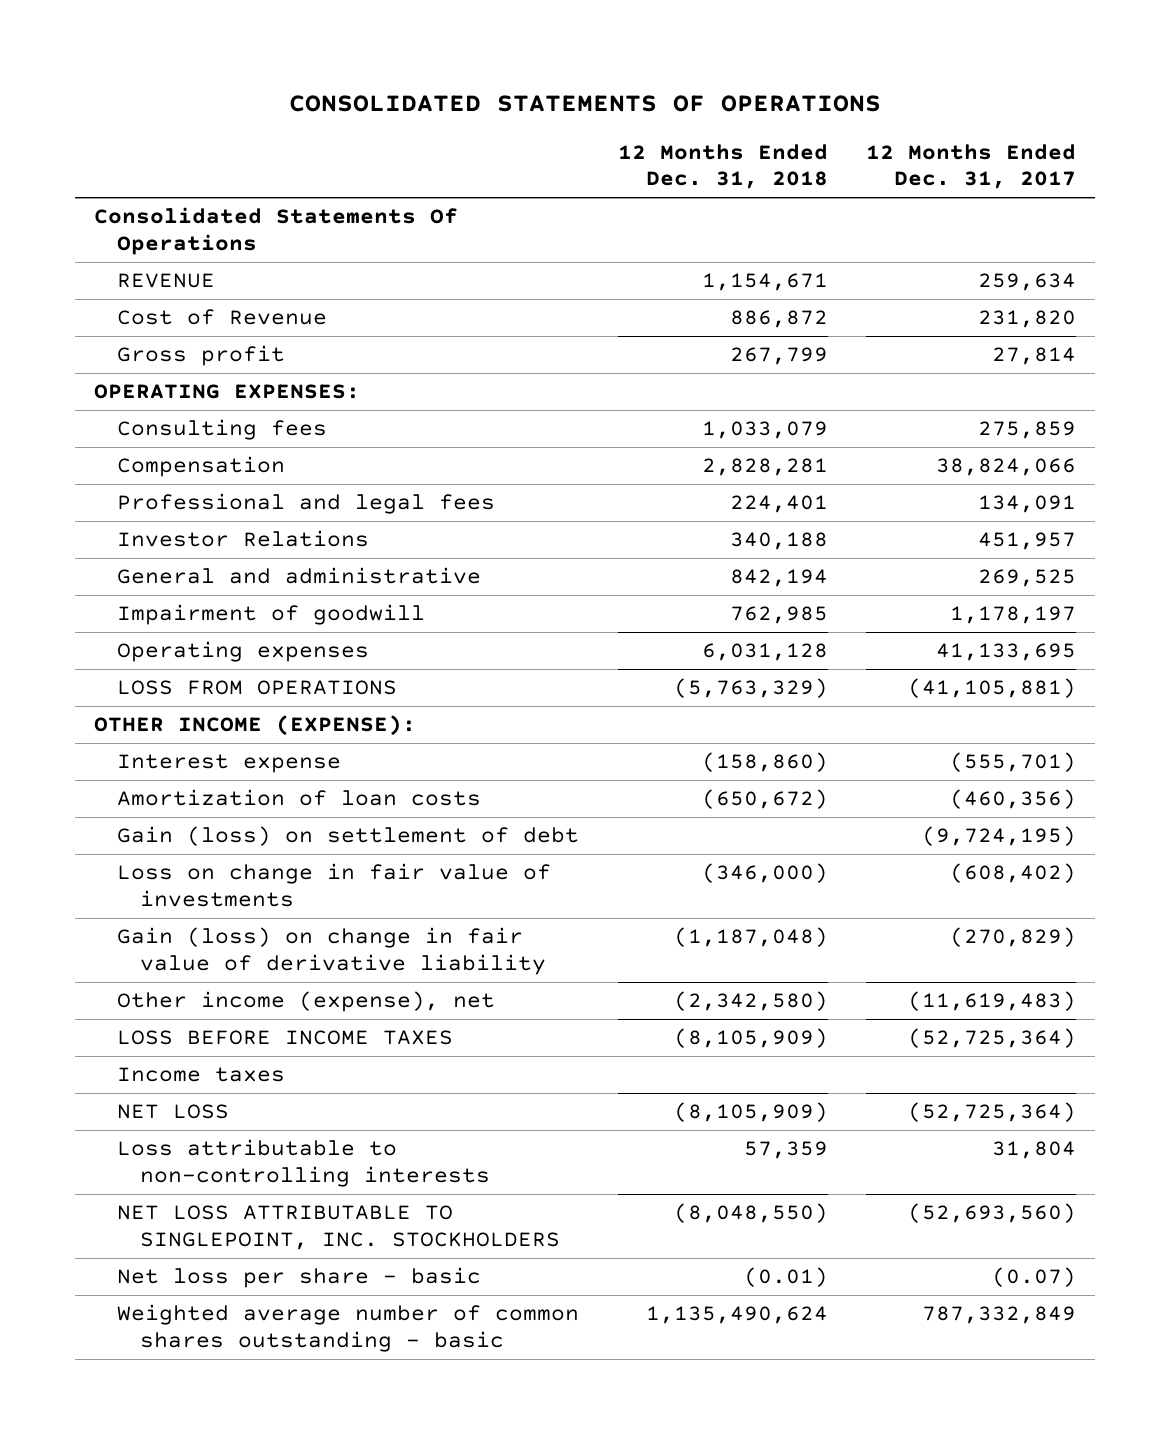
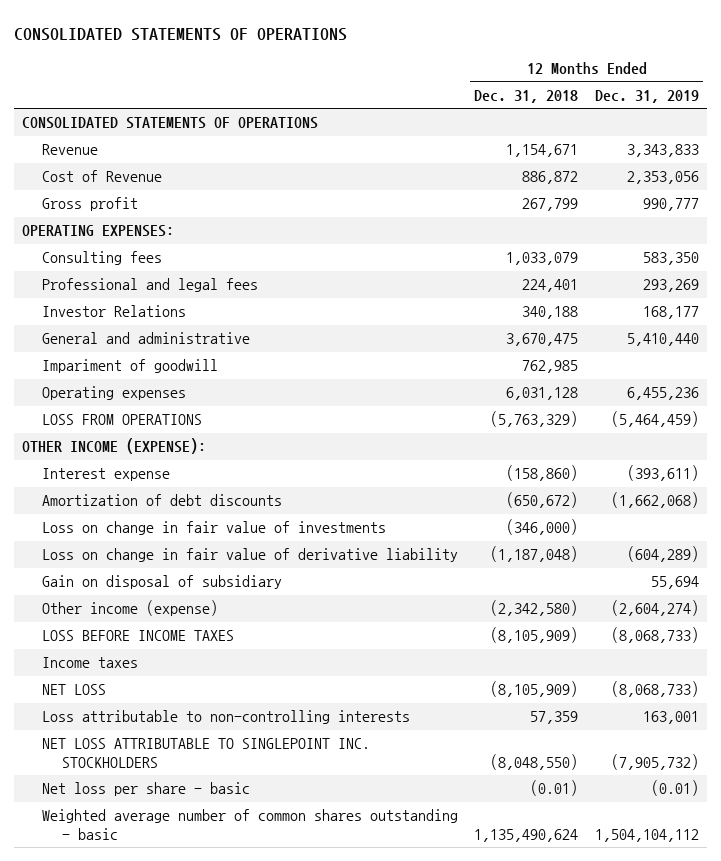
- | 12 Months Ended Dec. 31, 2018 | 12 Months Ended Dec. 31, 2017
+ | 12 Months Ended Dec. 31, 2018 | 12 Months Ended Dec. 31, 2019
- Consolidated Statements Of Operations
- REVENUE | 1,154,671 | 259,634
+ CONSOLIDATED STATEMENTS OF OPERATIONS
+ Revenue | 1,154,671 | 3,343,833
- Compensation | 2,828,281 | 38,824,066
- General and administrative | 842,194 | 269,525
- Impairment of goodwill | 762,985 | 1,178,197
+ General and administrative | 3,670,475 | 5,410,440
+ Impariment of goodwill | 762,985 |
- Amortization of loan costs | (650,672) | (460,356)
- Gain (loss) on settlement of debt | | (9,724,195)
+ Amortization of debt discounts | (650,672) | (1,662,068)
- Gain (loss) on change in fair value of derivative liability | (1,187,048) | (270,829)
- Other income (expense), net | (2,342,580) | (11,619,483)
+ Loss on change in fair value of derivative liability | (1,187,048) | (604,289)
+ Gain on disposal of subsidiary | | 55,694
+ Other income (expense) | (2,342,580) | (2,604,274)
- NET LOSS ATTRIBUTABLE TO SINGLEPOINT, INC. STOCKHOLDERS | (8,048,550) | (52,693,560)
+ NET LOSS ATTRIBUTABLE TO SINGLEPOINT INC. STOCKHOLDERS | (8,048,550) | (7,905,732)

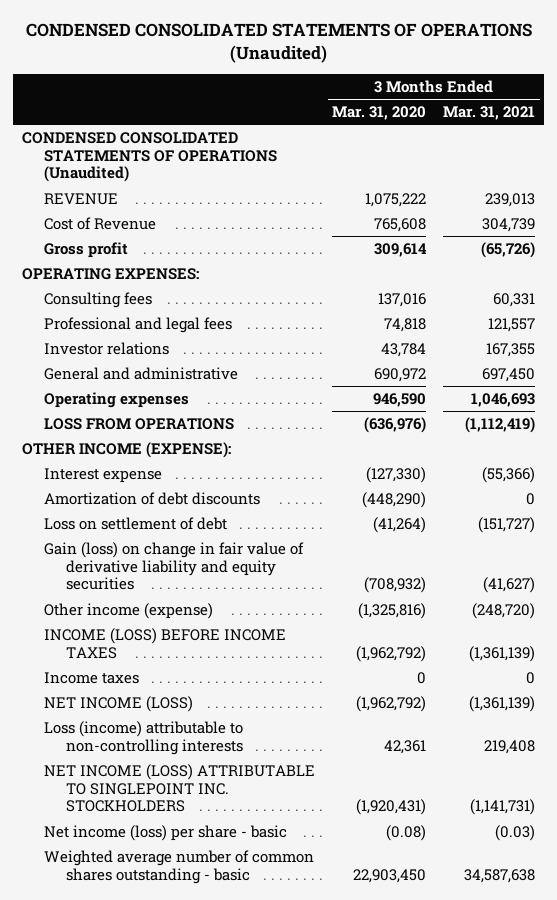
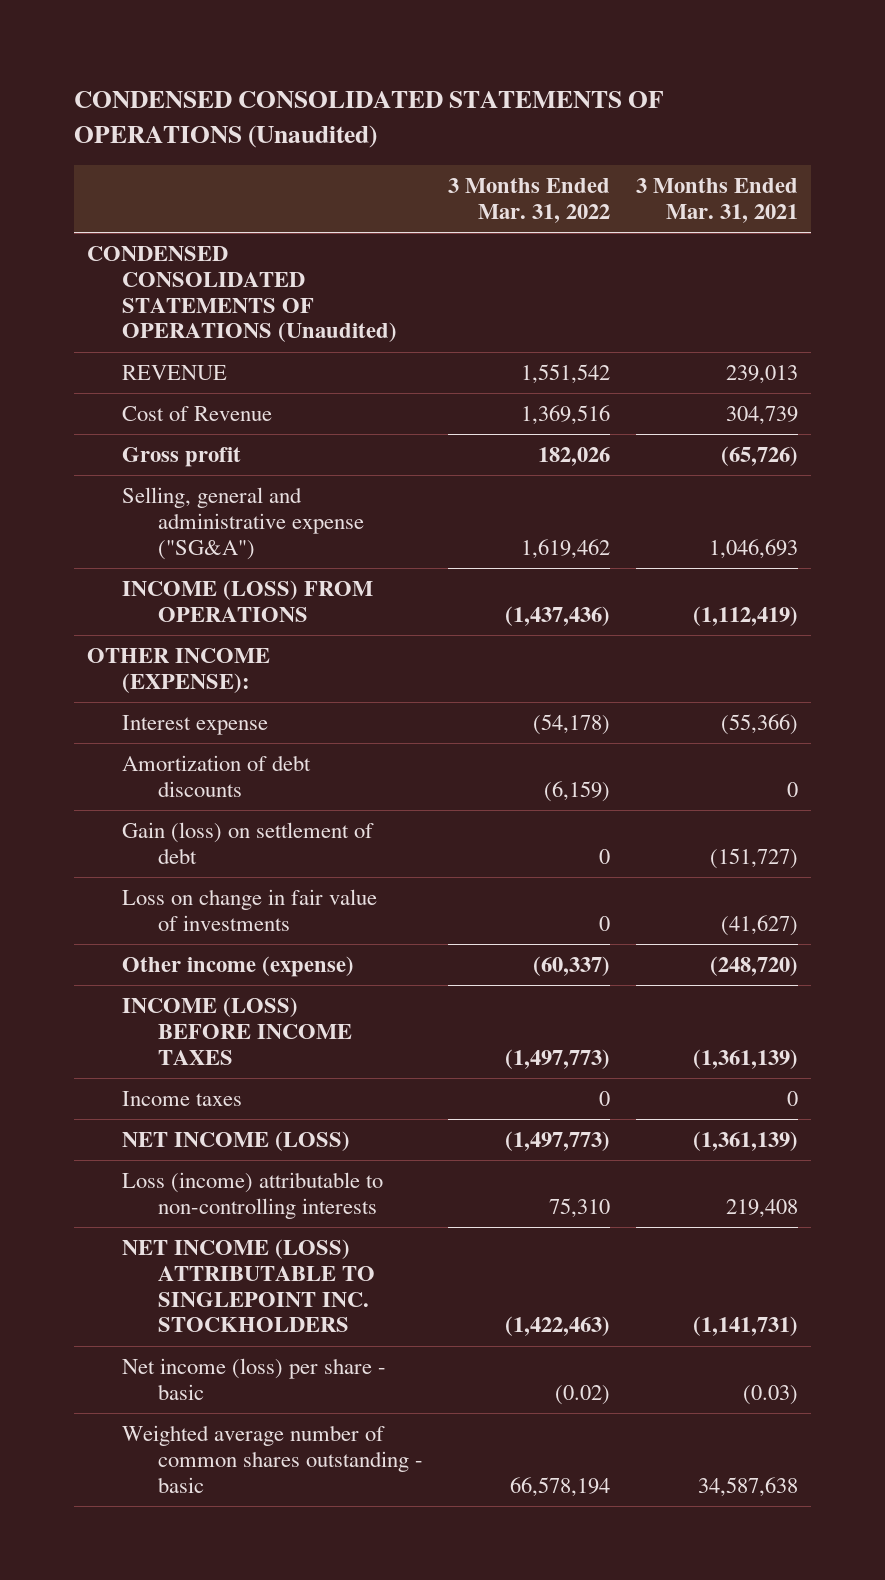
- | 3 Months Ended Mar. 31, 2020 | 3 Months Ended Mar. 31, 2021
+ | 3 Months Ended Mar. 31, 2022 | 3 Months Ended Mar. 31, 2021
- OPERATING EXPENSES:
- Consulting fees | 137,016 | 60,331
- Professional and legal fees | 74,818 | 121,557
- Investor relations | 43,784 | 167,355
- General and administrative | 690,972 | 697,450
- Operating expenses | 946,590 | 1,046,693
- LOSS FROM OPERATIONS | (636,976) | (1,112,419)
+ Selling, general and administrative expense ("SG&A") | 1,619,462 | 1,046,693
+ INCOME (LOSS) FROM OPERATIONS | (1,437,436) | (1,112,419)
- Loss on settlement of debt | (41,264) | (151,727)
- Gain (loss) on change in fair value of derivative liability and equity securities | (708,932) | (41,627)
+ Gain (loss) on settlement of debt | 0 | (151,727)
+ Loss on change in fair value of investments | 0 | (41,627)

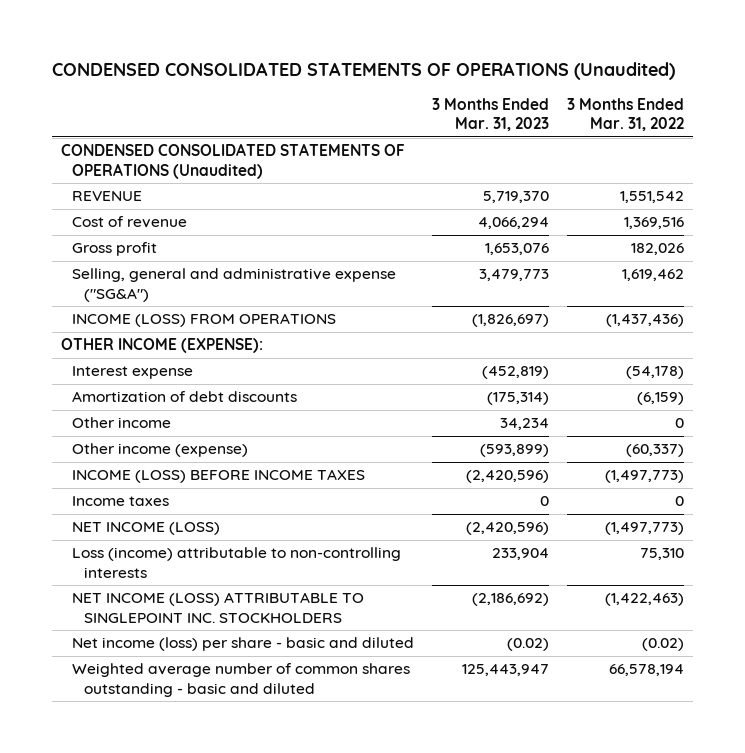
- | 3 Months Ended Mar. 31, 2022 | 3 Months Ended Mar. 31, 2021
+ | 3 Months Ended Mar. 31, 2023 | 3 Months Ended Mar. 31, 2022
- Cost of Revenue | 1,369,516 | 304,739
+ Cost of revenue | 4,066,294 | 1,369,516
- Gain (loss) on settlement of debt | 0 | (151,727)
- Loss on change in fair value of investments | 0 | (41,627)
+ Other income | 34,234 | 0
- Net income (loss) per share - basic | (0.02) | (0.03)
- Weighted average number of common shares outstanding - basic | 66,578,194 | 34,587,638
+ Net income (loss) per share - basic and diluted | (0.02) | (0.02)
+ Weighted average number of common shares outstanding - basic and diluted | 125,443,947 | 66,578,194

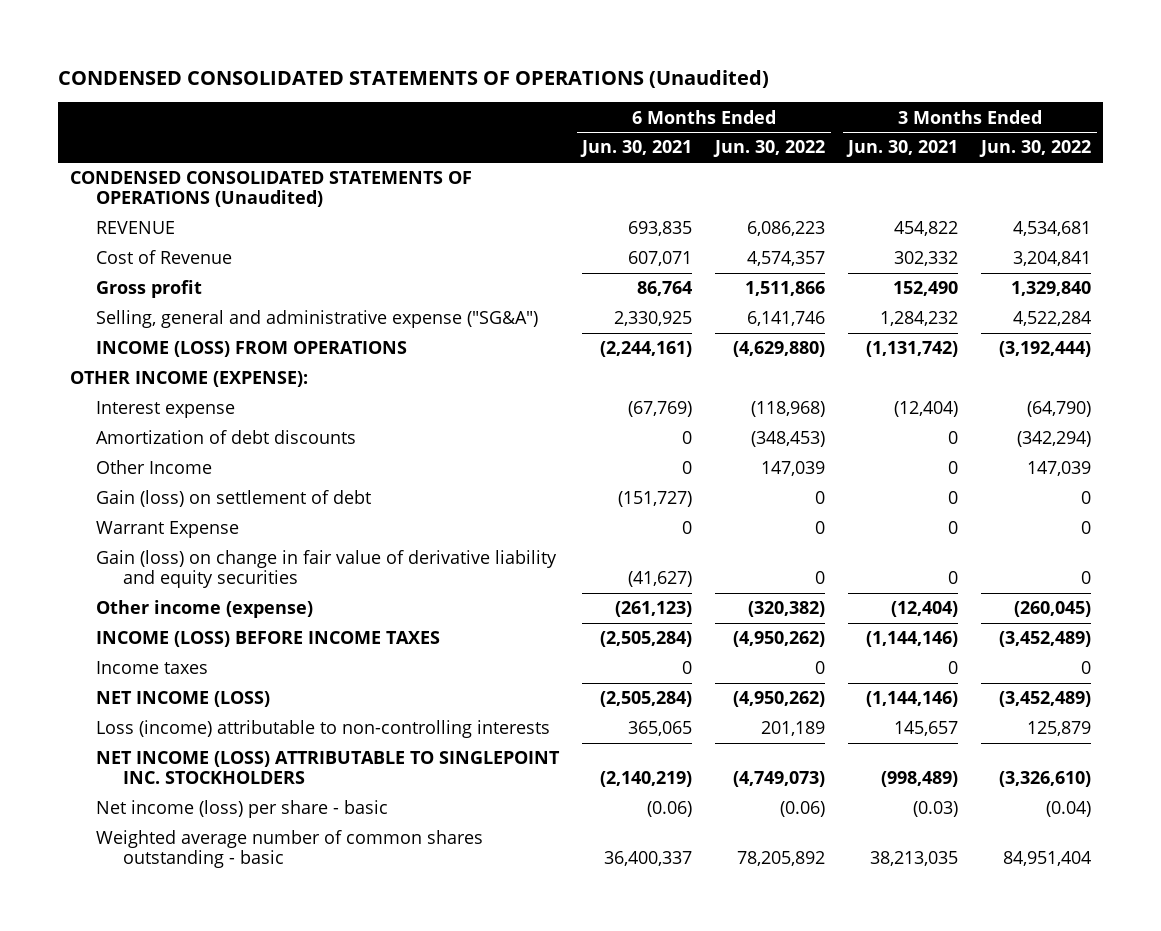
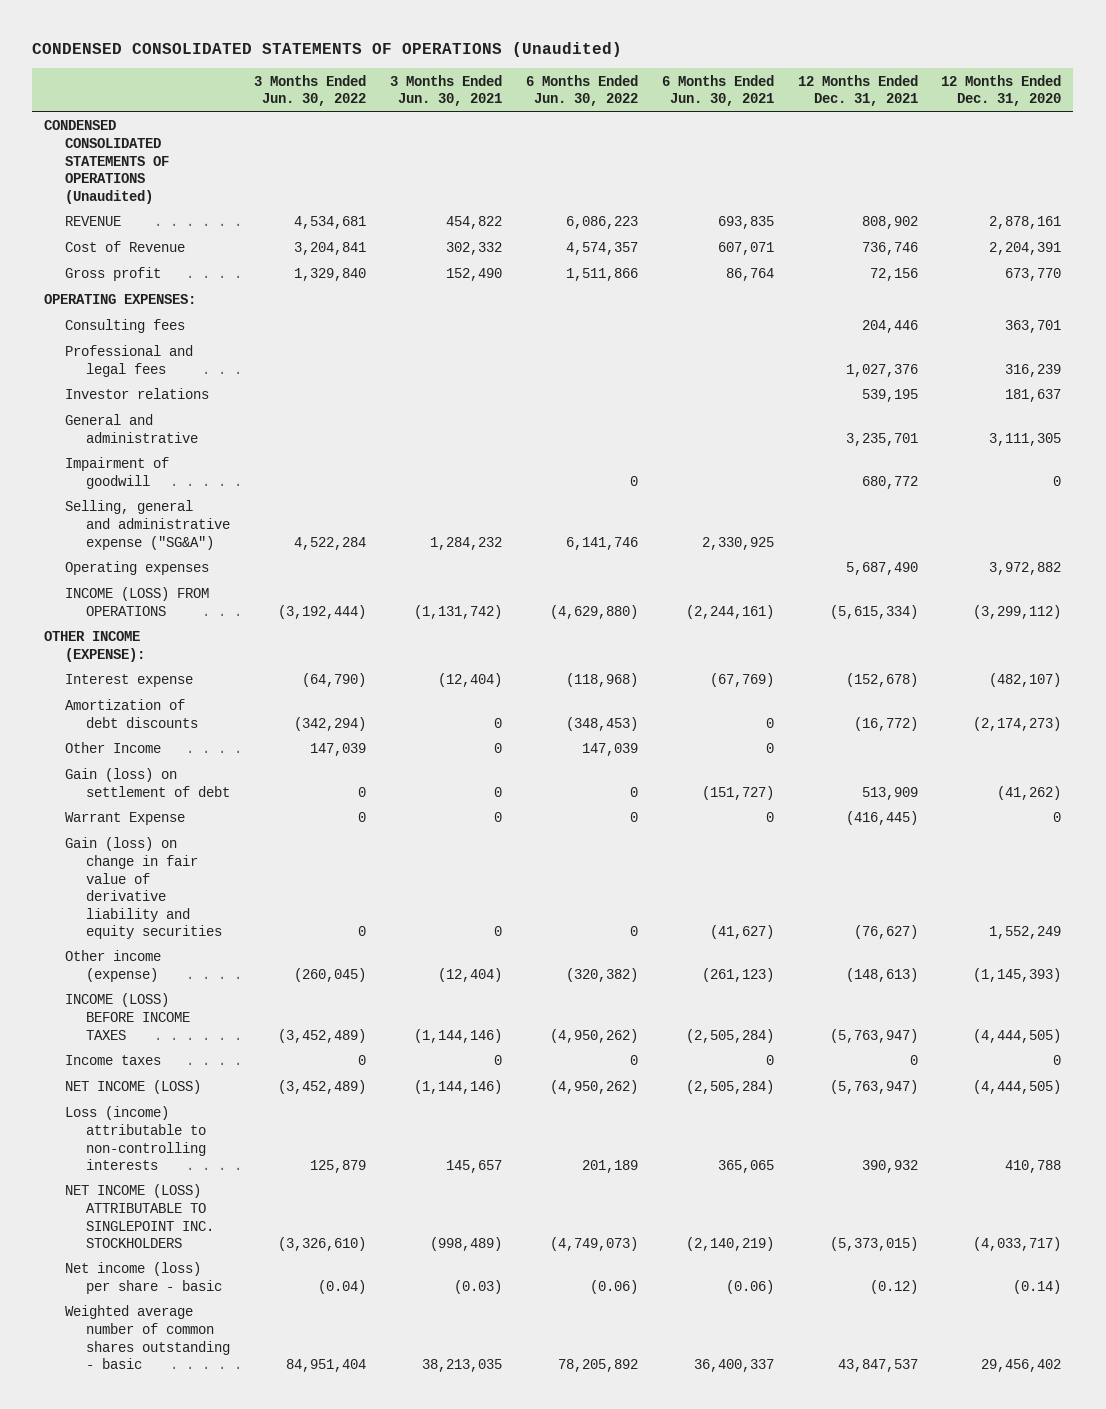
- | 6 Months Ended Jun. 30, 2021 | 6 Months Ended Jun. 30, 2022 | 3 Months Ended Jun. 30, 2021 | 3 Months Ended Jun. 30, 2022
+ | 3 Months Ended Jun. 30, 2022 | 3 Months Ended Jun. 30, 2021 | 6 Months Ended Jun. 30, 2022 | 6 Months Ended Jun. 30, 2021 | 12 Months Ended Dec. 31, 2021 | 12 Months Ended Dec. 31, 2020
+ OPERATING EXPENSES:
+ Consulting fees | | | | | 204,446 | 363,701
+ Professional and legal fees | | | | | 1,027,376 | 316,239
+ Investor relations | | | | | 539,195 | 181,637
+ General and administrative | | | | | 3,235,701 | 3,111,305
+ Impairment of goodwill | | | 0 | | 680,772 | 0
+ Operating expenses | | | | | 5,687,490 | 3,972,882

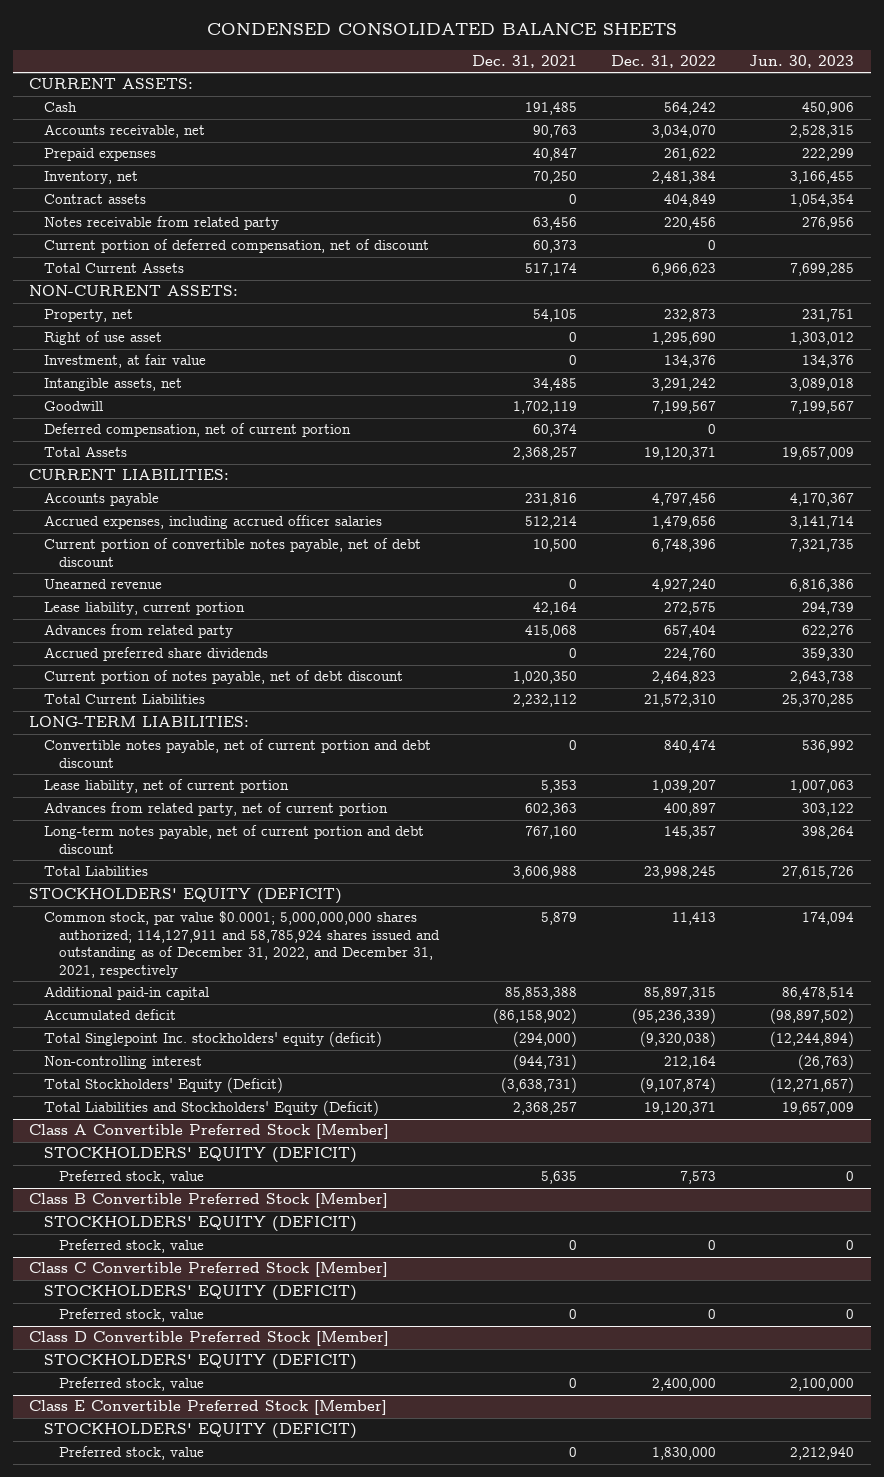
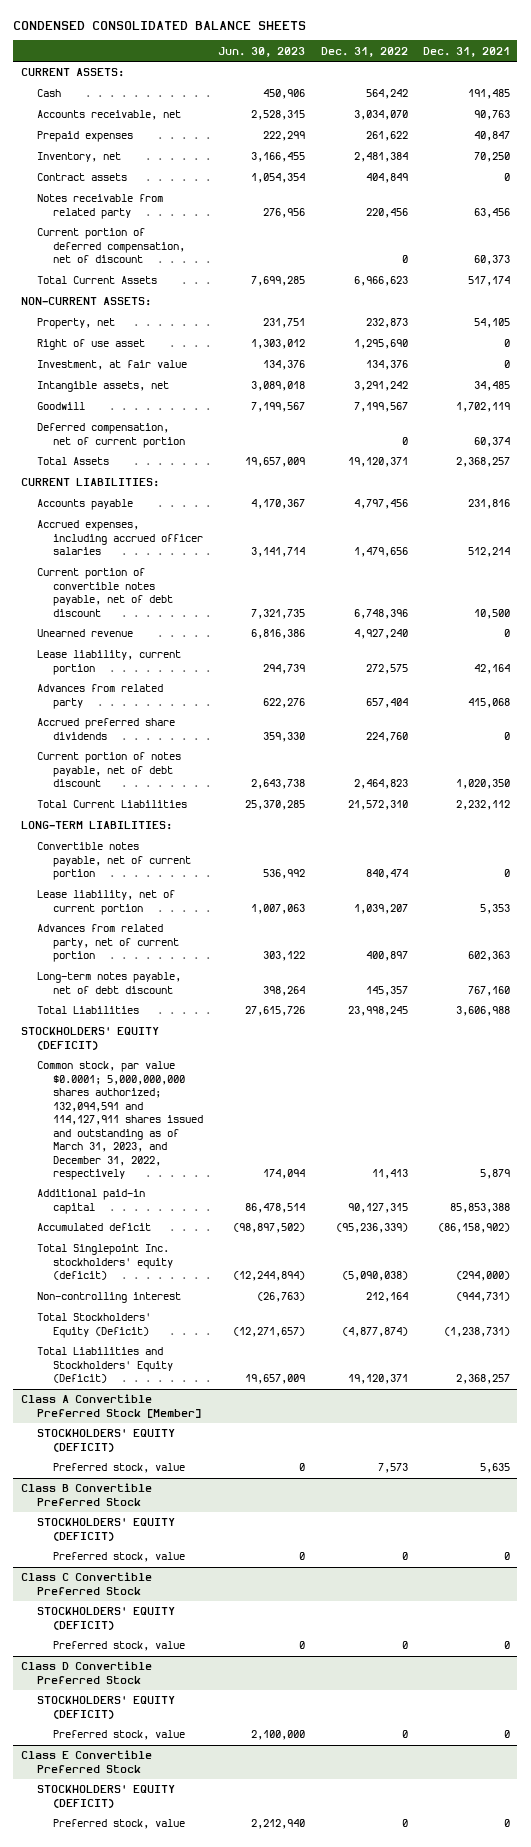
- | Dec. 31, 2021 | Dec. 31, 2022 | Jun. 30, 2023
+ | Jun. 30, 2023 | Dec. 31, 2022 | Dec. 31, 2021
- Convertible notes payable, net of current portion and debt discount | 0 | 840,474 | 536,992
+ Convertible notes payable, net of current portion | 536,992 | 840,474 | 0
- Long-term notes payable, net of current portion and debt discount | 767,160 | 145,357 | 398,264
+ Long-term notes payable, net of debt discount | 398,264 | 145,357 | 767,160
- Common stock, par value $0.0001; 5,000,000,000 shares authorized; 114,127,911 and 58,785,924 shares issued and outstanding as of December 31, 2022, and December 31, 2021, respectively | 5,879 | 11,413 | 174,094
- Additional paid-in capital | 85,853,388 | 85,897,315 | 86,478,514
+ Common stock, par value $0.0001; 5,000,000,000 shares authorized; 132,094,591 and 114,127,911 shares issued and outstanding as of March 31, 2023, and December 31, 2022, respectively | 174,094 | 11,413 | 5,879
+ Additional paid-in capital | 86,478,514 | 90,127,315 | 85,853,388
- Total Singlepoint Inc. stockholders' equity (deficit) | (294,000) | (9,320,038) | (12,244,894)
+ Total Singlepoint Inc. stockholders' equity (deficit) | (12,244,894) | (5,090,038) | (294,000)
- Total Stockholders' Equity (Deficit) | (3,638,731) | (9,107,874) | (12,271,657)
+ Total Stockholders' Equity (Deficit) | (12,271,657) | (4,877,874) | (1,238,731)
- Class B Convertible Preferred Stock [Member]
+ Class B Convertible Preferred Stock
- Class C Convertible Preferred Stock [Member]
+ Class C Convertible Preferred Stock
- Class D Convertible Preferred Stock [Member]
+ Class D Convertible Preferred Stock
- Preferred stock, value | 0 | 2,400,000 | 2,100,000
- Class E Convertible Preferred Stock [Member]
+ Preferred stock, value | 2,100,000 | 0 | 0
+ Class E Convertible Preferred Stock
- Preferred stock, value | 0 | 1,830,000 | 2,212,940
+ Preferred stock, value | 2,212,940 | 0 | 0

